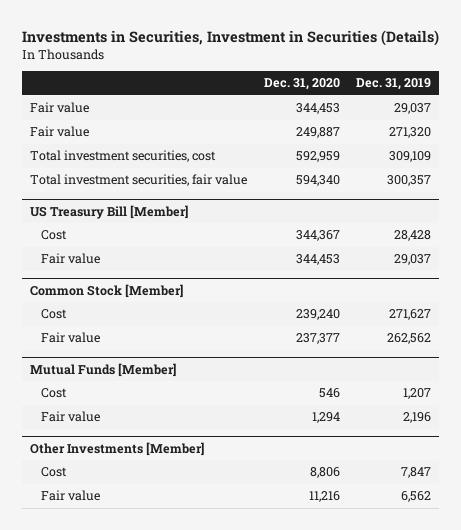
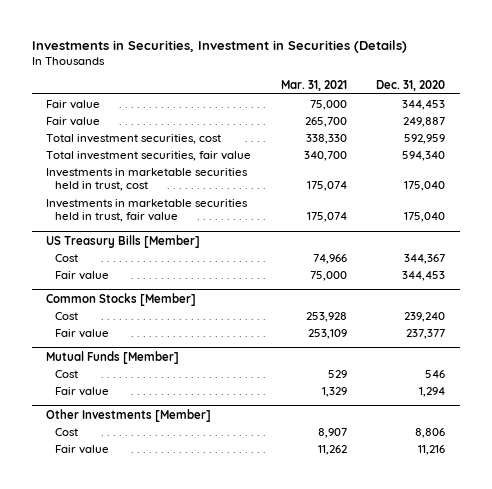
- | Dec. 31, 2020 | Dec. 31, 2019
+ | Mar. 31, 2021 | Dec. 31, 2020
- US Treasury Bill [Member]
+ Investments in marketable securities held in trust, cost | 175,074 | 175,040
+ Investments in marketable securities held in trust, fair value | 175,074 | 175,040
+ US Treasury Bills [Member]
- Common Stock [Member]
+ Common Stocks [Member]

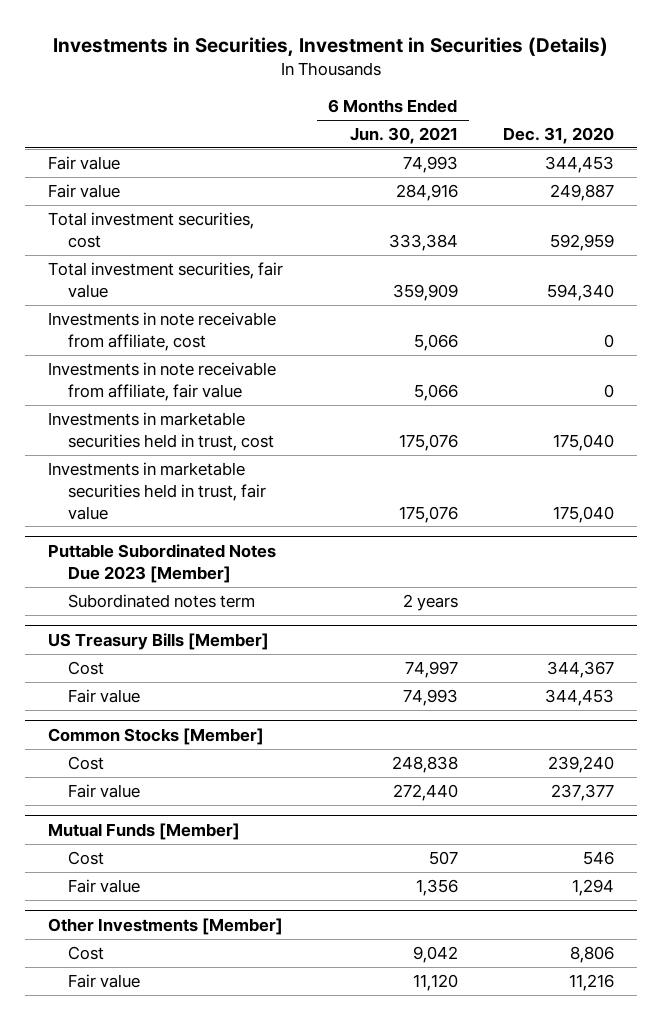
- | Mar. 31, 2021 | Dec. 31, 2020
+ | 6 Months Ended Jun. 30, 2021 | Dec. 31, 2020
+ Investments in note receivable from affiliate, cost | 5,066 | 0
+ Investments in note receivable from affiliate, fair value | 5,066 | 0
+ Puttable Subordinated Notes Due 2023 [Member]
+ Subordinated notes term | 2 years |

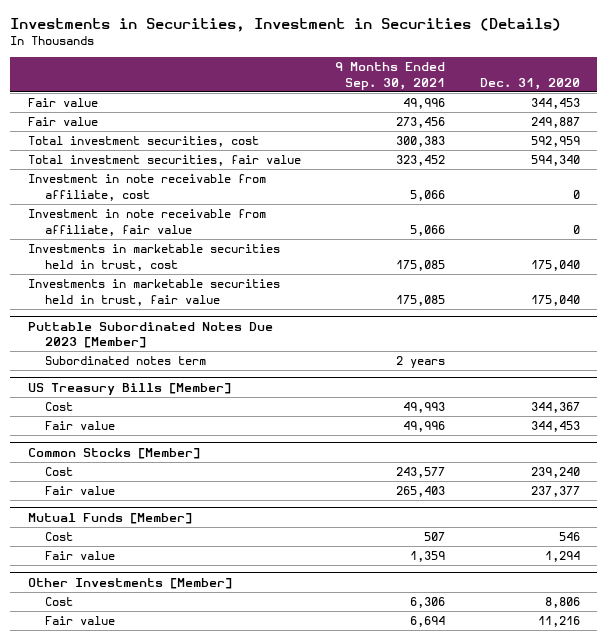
- | 6 Months Ended Jun. 30, 2021 | Dec. 31, 2020
+ | 9 Months Ended Sep. 30, 2021 | Dec. 31, 2020
- Investments in note receivable from affiliate, cost | 5,066 | 0
- Investments in note receivable from affiliate, fair value | 5,066 | 0
+ Investment in note receivable from affiliate, cost | 5,066 | 0
+ Investment in note receivable from affiliate, fair value | 5,066 | 0

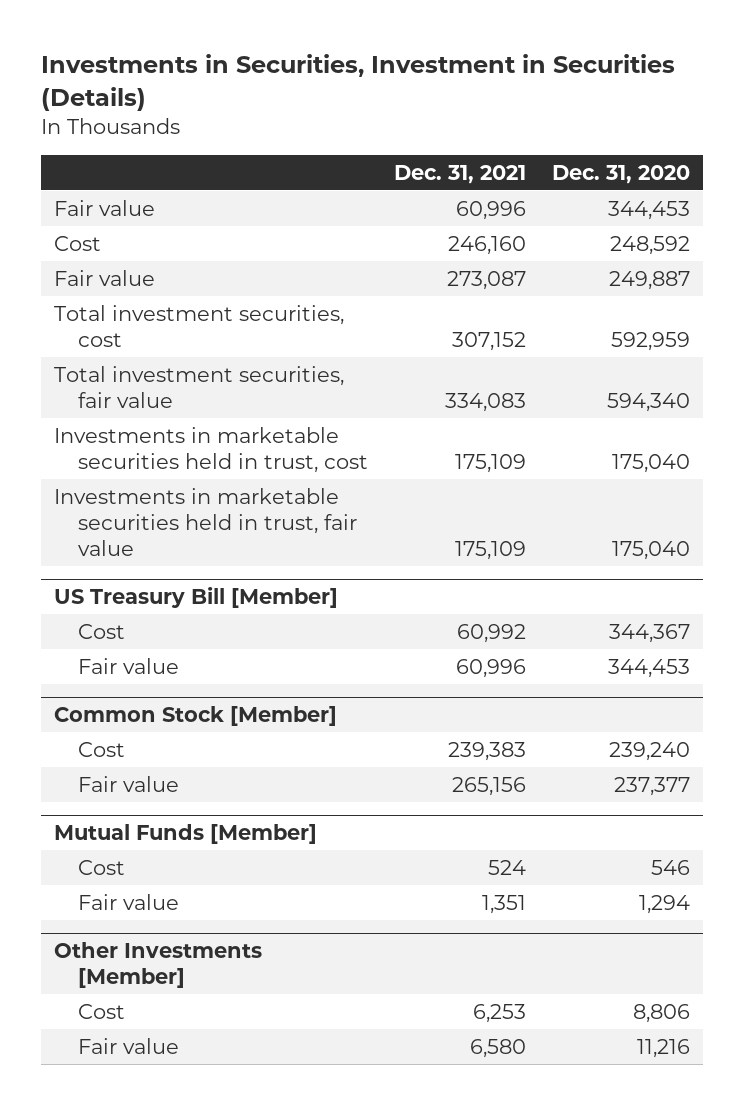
- | 9 Months Ended Sep. 30, 2021 | Dec. 31, 2020
+ | Dec. 31, 2021 | Dec. 31, 2020
+ Cost | 246,160 | 248,592
- Investment in note receivable from affiliate, cost | 5,066 | 0
- Investment in note receivable from affiliate, fair value | 5,066 | 0
- Puttable Subordinated Notes Due 2023 [Member]
- Subordinated notes term | 2 years |
- US Treasury Bills [Member]
+ US Treasury Bill [Member]
- Common Stocks [Member]
+ Common Stock [Member]

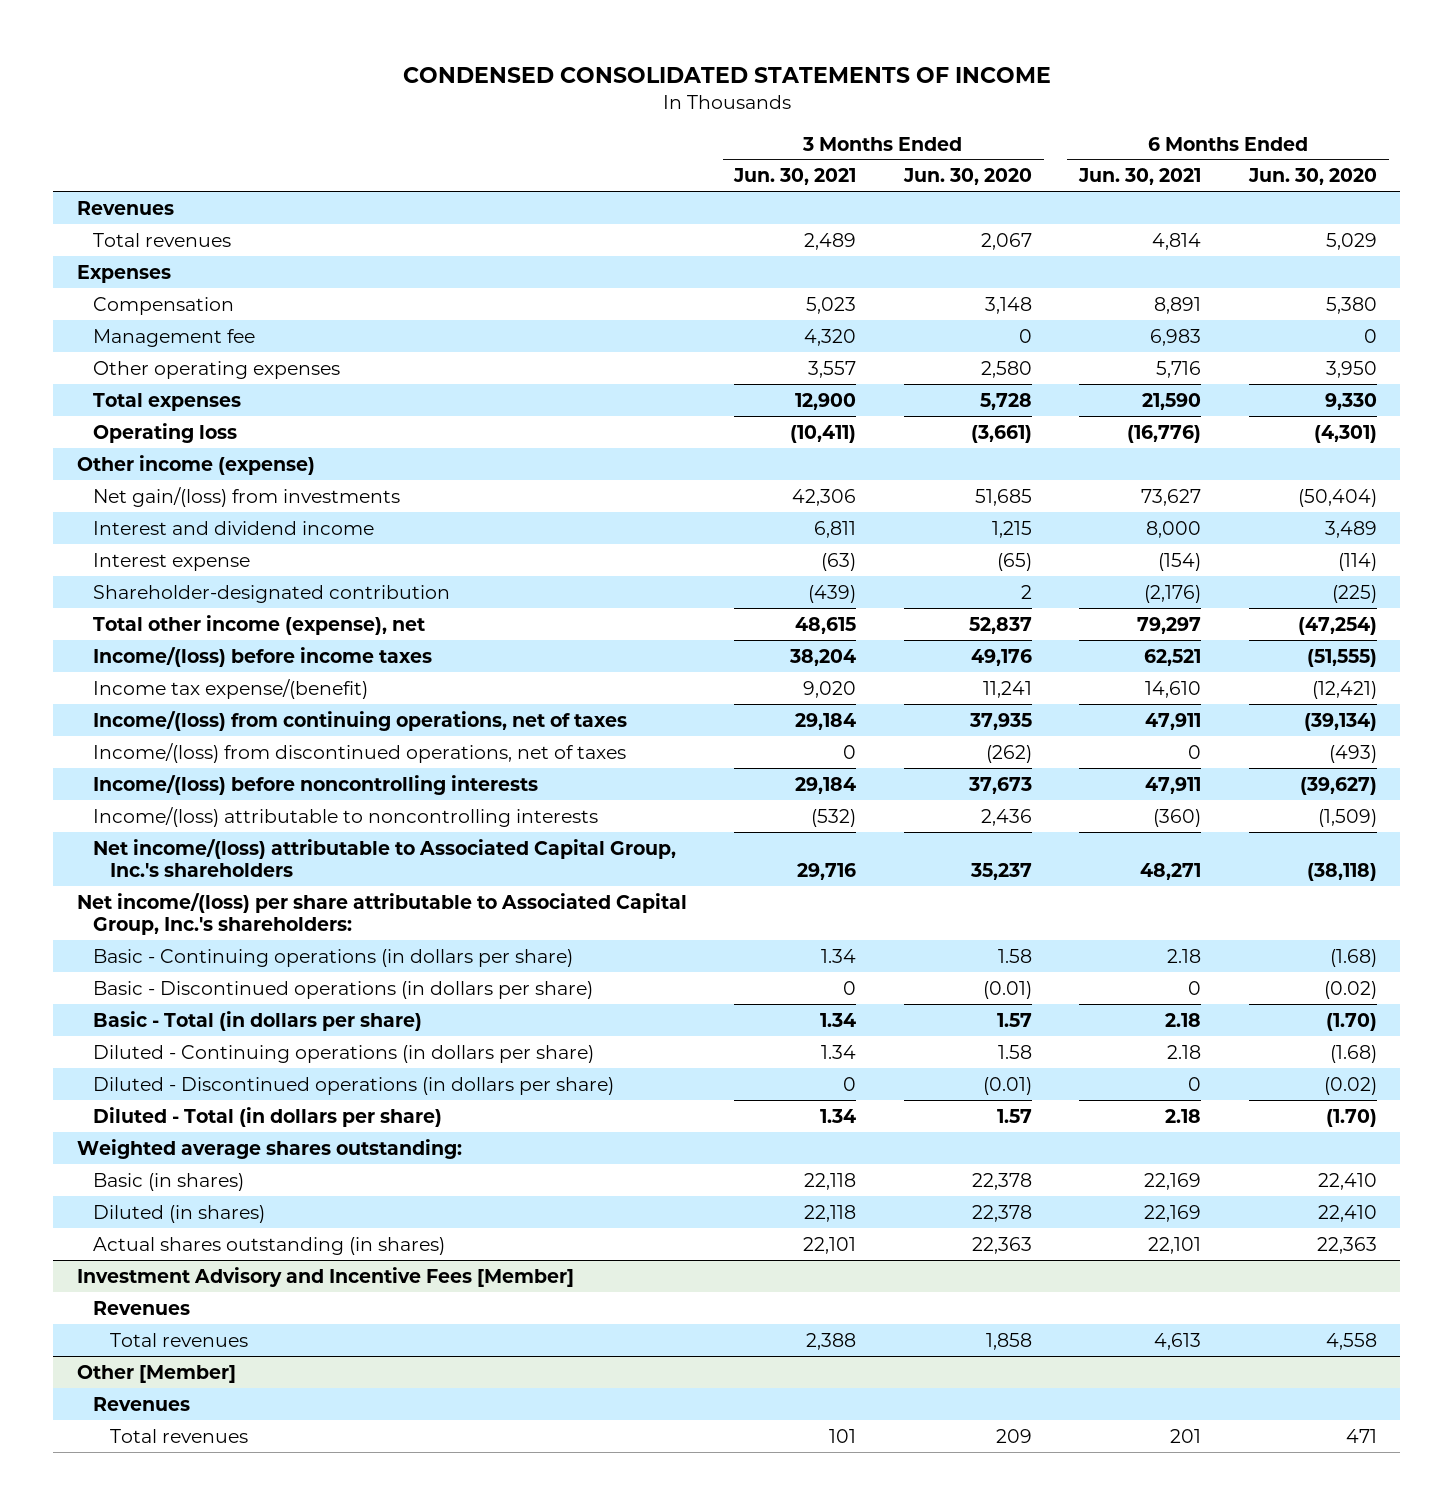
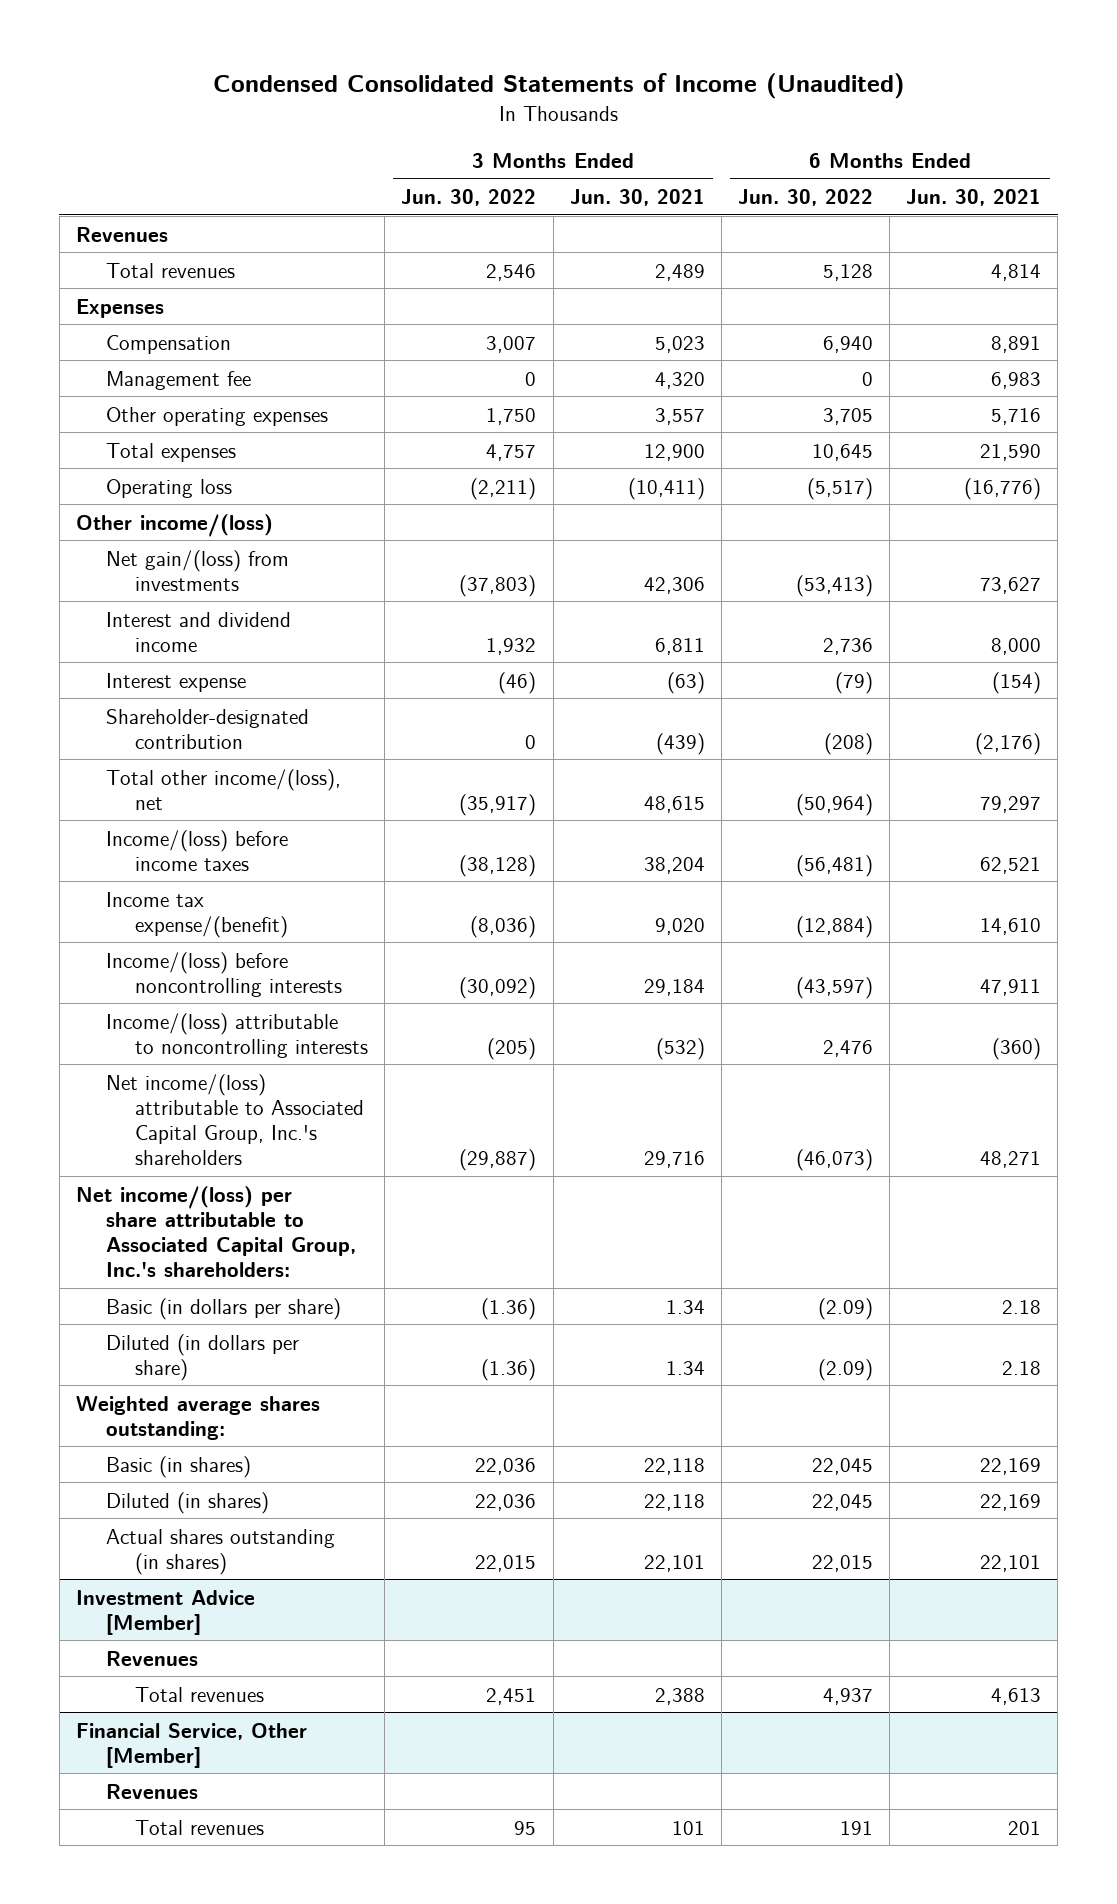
- CONDENSED CONSOLIDATED STATEMENTS OF INCOME
+ Condensed Consolidated Statements of Income (Unaudited)
- | 3 Months Ended Jun. 30, 2021 | 3 Months Ended Jun. 30, 2020 | 6 Months Ended Jun. 30, 2021 | 6 Months Ended Jun. 30, 2020
+ | 3 Months Ended Jun. 30, 2022 | 3 Months Ended Jun. 30, 2021 | 6 Months Ended Jun. 30, 2022 | 6 Months Ended Jun. 30, 2021
- Other income (expense)
+ Other income/(loss)
- Total other income (expense), net | 48,615 | 52,837 | 79,297 | (47,254)
+ Total other income/(loss), net | (35,917) | 48,615 | (50,964) | 79,297
- Income/(loss) from continuing operations, net of taxes | 29,184 | 37,935 | 47,911 | (39,134)
- Income/(loss) from discontinued operations, net of taxes | 0 | (262) | 0 | (493)
- Basic - Continuing operations (in dollars per share) | 1.34 | 1.58 | 2.18 | (1.68)
- Basic - Discontinued operations (in dollars per share) | 0 | (0.01) | 0 | (0.02)
- Basic - Total (in dollars per share) | 1.34 | 1.57 | 2.18 | (1.70)
- Diluted - Continuing operations (in dollars per share) | 1.34 | 1.58 | 2.18 | (1.68)
- Diluted - Discontinued operations (in dollars per share) | 0 | (0.01) | 0 | (0.02)
- Diluted - Total (in dollars per share) | 1.34 | 1.57 | 2.18 | (1.70)
+ Basic (in dollars per share) | (1.36) | 1.34 | (2.09) | 2.18
+ Diluted (in dollars per share) | (1.36) | 1.34 | (2.09) | 2.18
- Investment Advisory and Incentive Fees [Member]
+ Investment Advice [Member]
- Other [Member]
+ Financial Service, Other [Member]

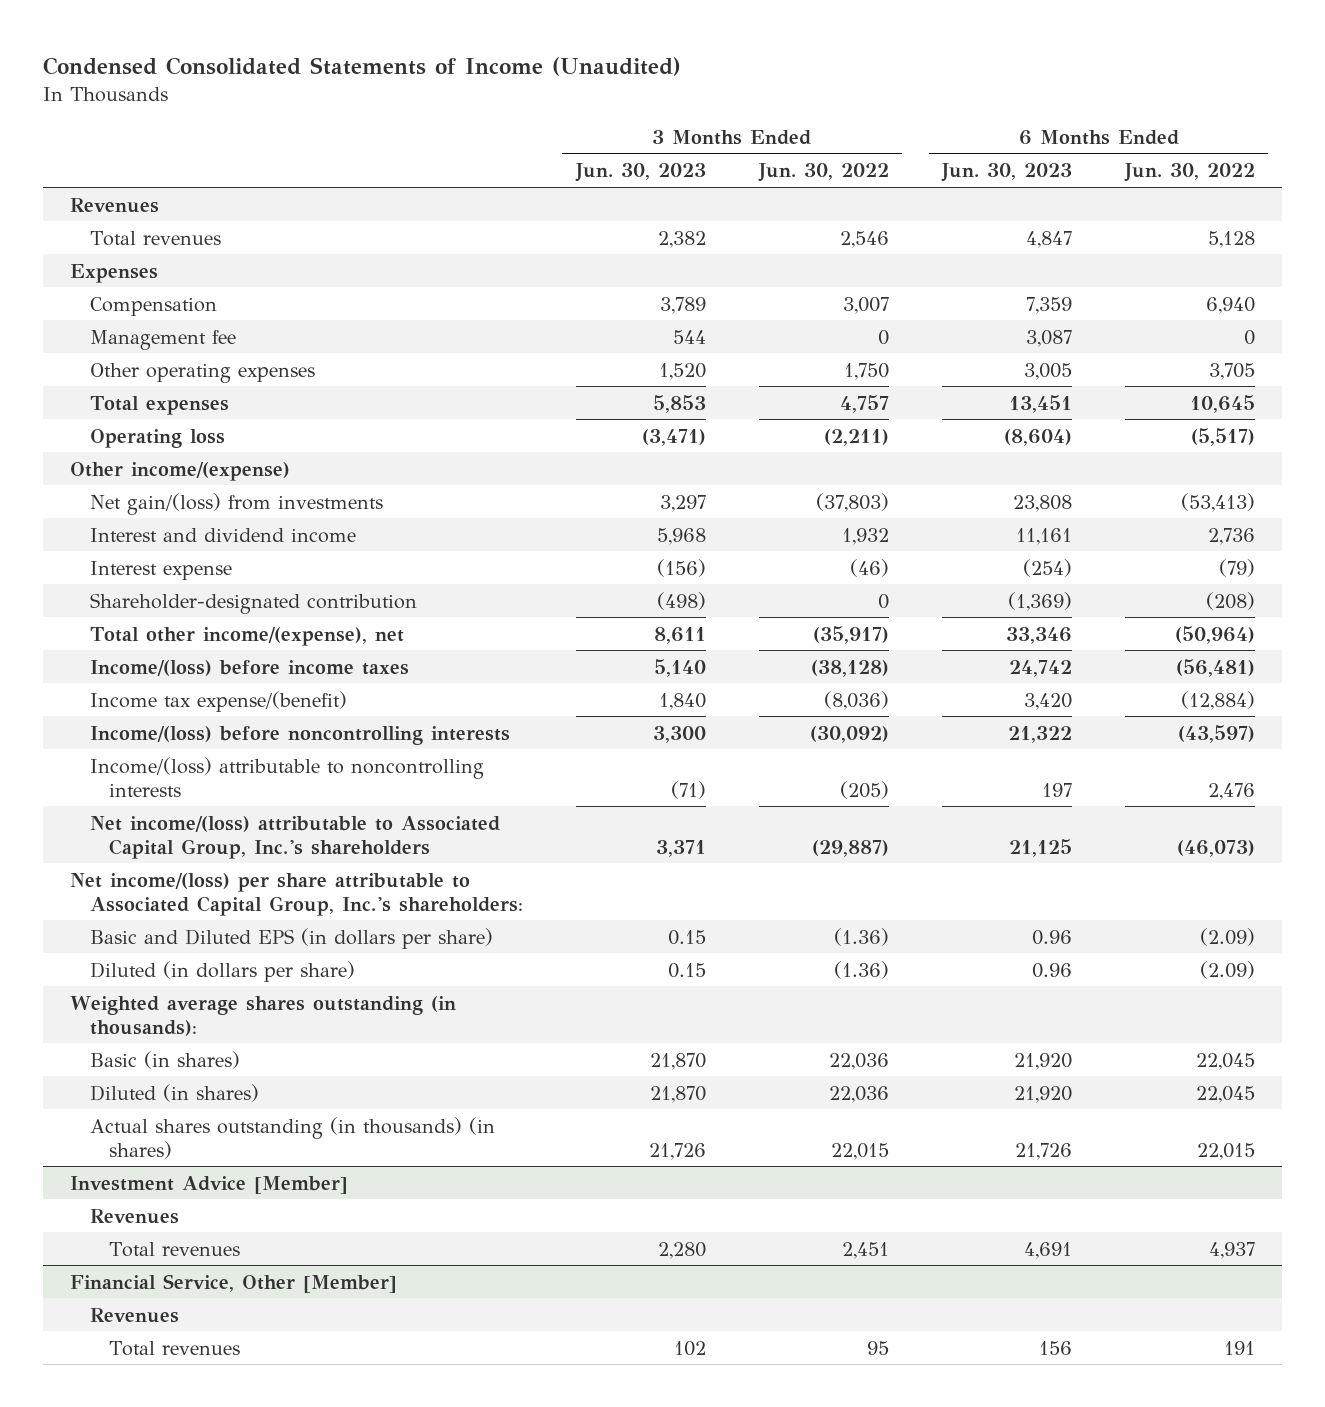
- | 3 Months Ended Jun. 30, 2022 | 3 Months Ended Jun. 30, 2021 | 6 Months Ended Jun. 30, 2022 | 6 Months Ended Jun. 30, 2021
+ | 3 Months Ended Jun. 30, 2023 | 3 Months Ended Jun. 30, 2022 | 6 Months Ended Jun. 30, 2023 | 6 Months Ended Jun. 30, 2022
- Other income/(loss)
+ Other income/(expense)
- Total other income/(loss), net | (35,917) | 48,615 | (50,964) | 79,297
+ Total other income/(expense), net | 8,611 | (35,917) | 33,346 | (50,964)
- Basic (in dollars per share) | (1.36) | 1.34 | (2.09) | 2.18
+ Basic and Diluted EPS (in dollars per share) | 0.15 | (1.36) | 0.96 | (2.09)
- Weighted average shares outstanding:
+ Weighted average shares outstanding (in thousands):
- Actual shares outstanding (in shares) | 22,015 | 22,101 | 22,015 | 22,101
+ Actual shares outstanding (in thousands) (in shares) | 21,726 | 22,015 | 21,726 | 22,015

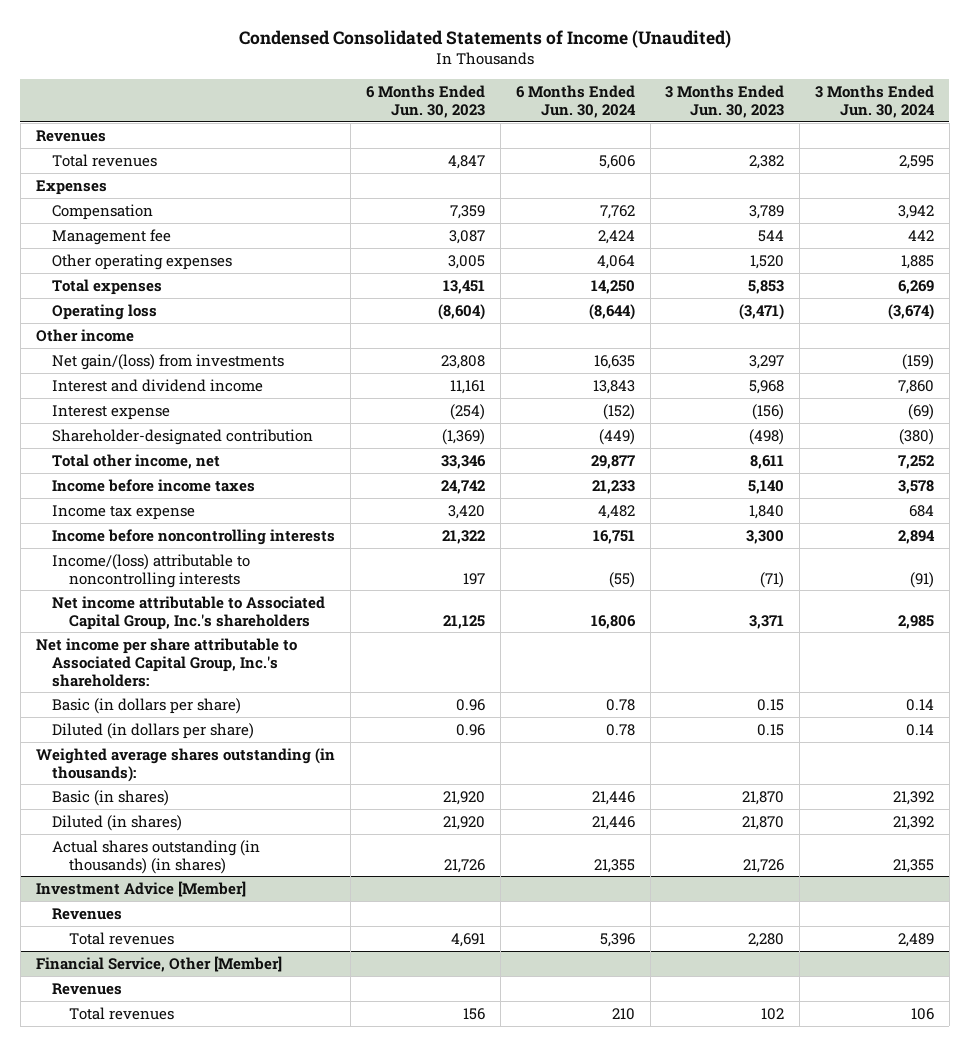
- | 3 Months Ended Jun. 30, 2023 | 3 Months Ended Jun. 30, 2022 | 6 Months Ended Jun. 30, 2023 | 6 Months Ended Jun. 30, 2022
+ | 6 Months Ended Jun. 30, 2023 | 6 Months Ended Jun. 30, 2024 | 3 Months Ended Jun. 30, 2023 | 3 Months Ended Jun. 30, 2024
- Other income/(expense)
+ Other income
- Total other income/(expense), net | 8,611 | (35,917) | 33,346 | (50,964)
- Income/(loss) before income taxes | 5,140 | (38,128) | 24,742 | (56,481)
- Income tax expense/(benefit) | 1,840 | (8,036) | 3,420 | (12,884)
- Income/(loss) before noncontrolling interests | 3,300 | (30,092) | 21,322 | (43,597)
+ Total other income, net | 33,346 | 29,877 | 8,611 | 7,252
+ Income before income taxes | 24,742 | 21,233 | 5,140 | 3,578
+ Income tax expense | 3,420 | 4,482 | 1,840 | 684
+ Income before noncontrolling interests | 21,322 | 16,751 | 3,300 | 2,894
- Net income/(loss) attributable to Associated Capital Group, Inc.'s shareholders | 3,371 | (29,887) | 21,125 | (46,073)
- Net income/(loss) per share attributable to Associated Capital Group, Inc.'s shareholders:
- Basic and Diluted EPS (in dollars per share) | 0.15 | (1.36) | 0.96 | (2.09)
+ Net income attributable to Associated Capital Group, Inc.'s shareholders | 21,125 | 16,806 | 3,371 | 2,985
+ Net income per share attributable to Associated Capital Group, Inc.'s shareholders:
+ Basic (in dollars per share) | 0.96 | 0.78 | 0.15 | 0.14

